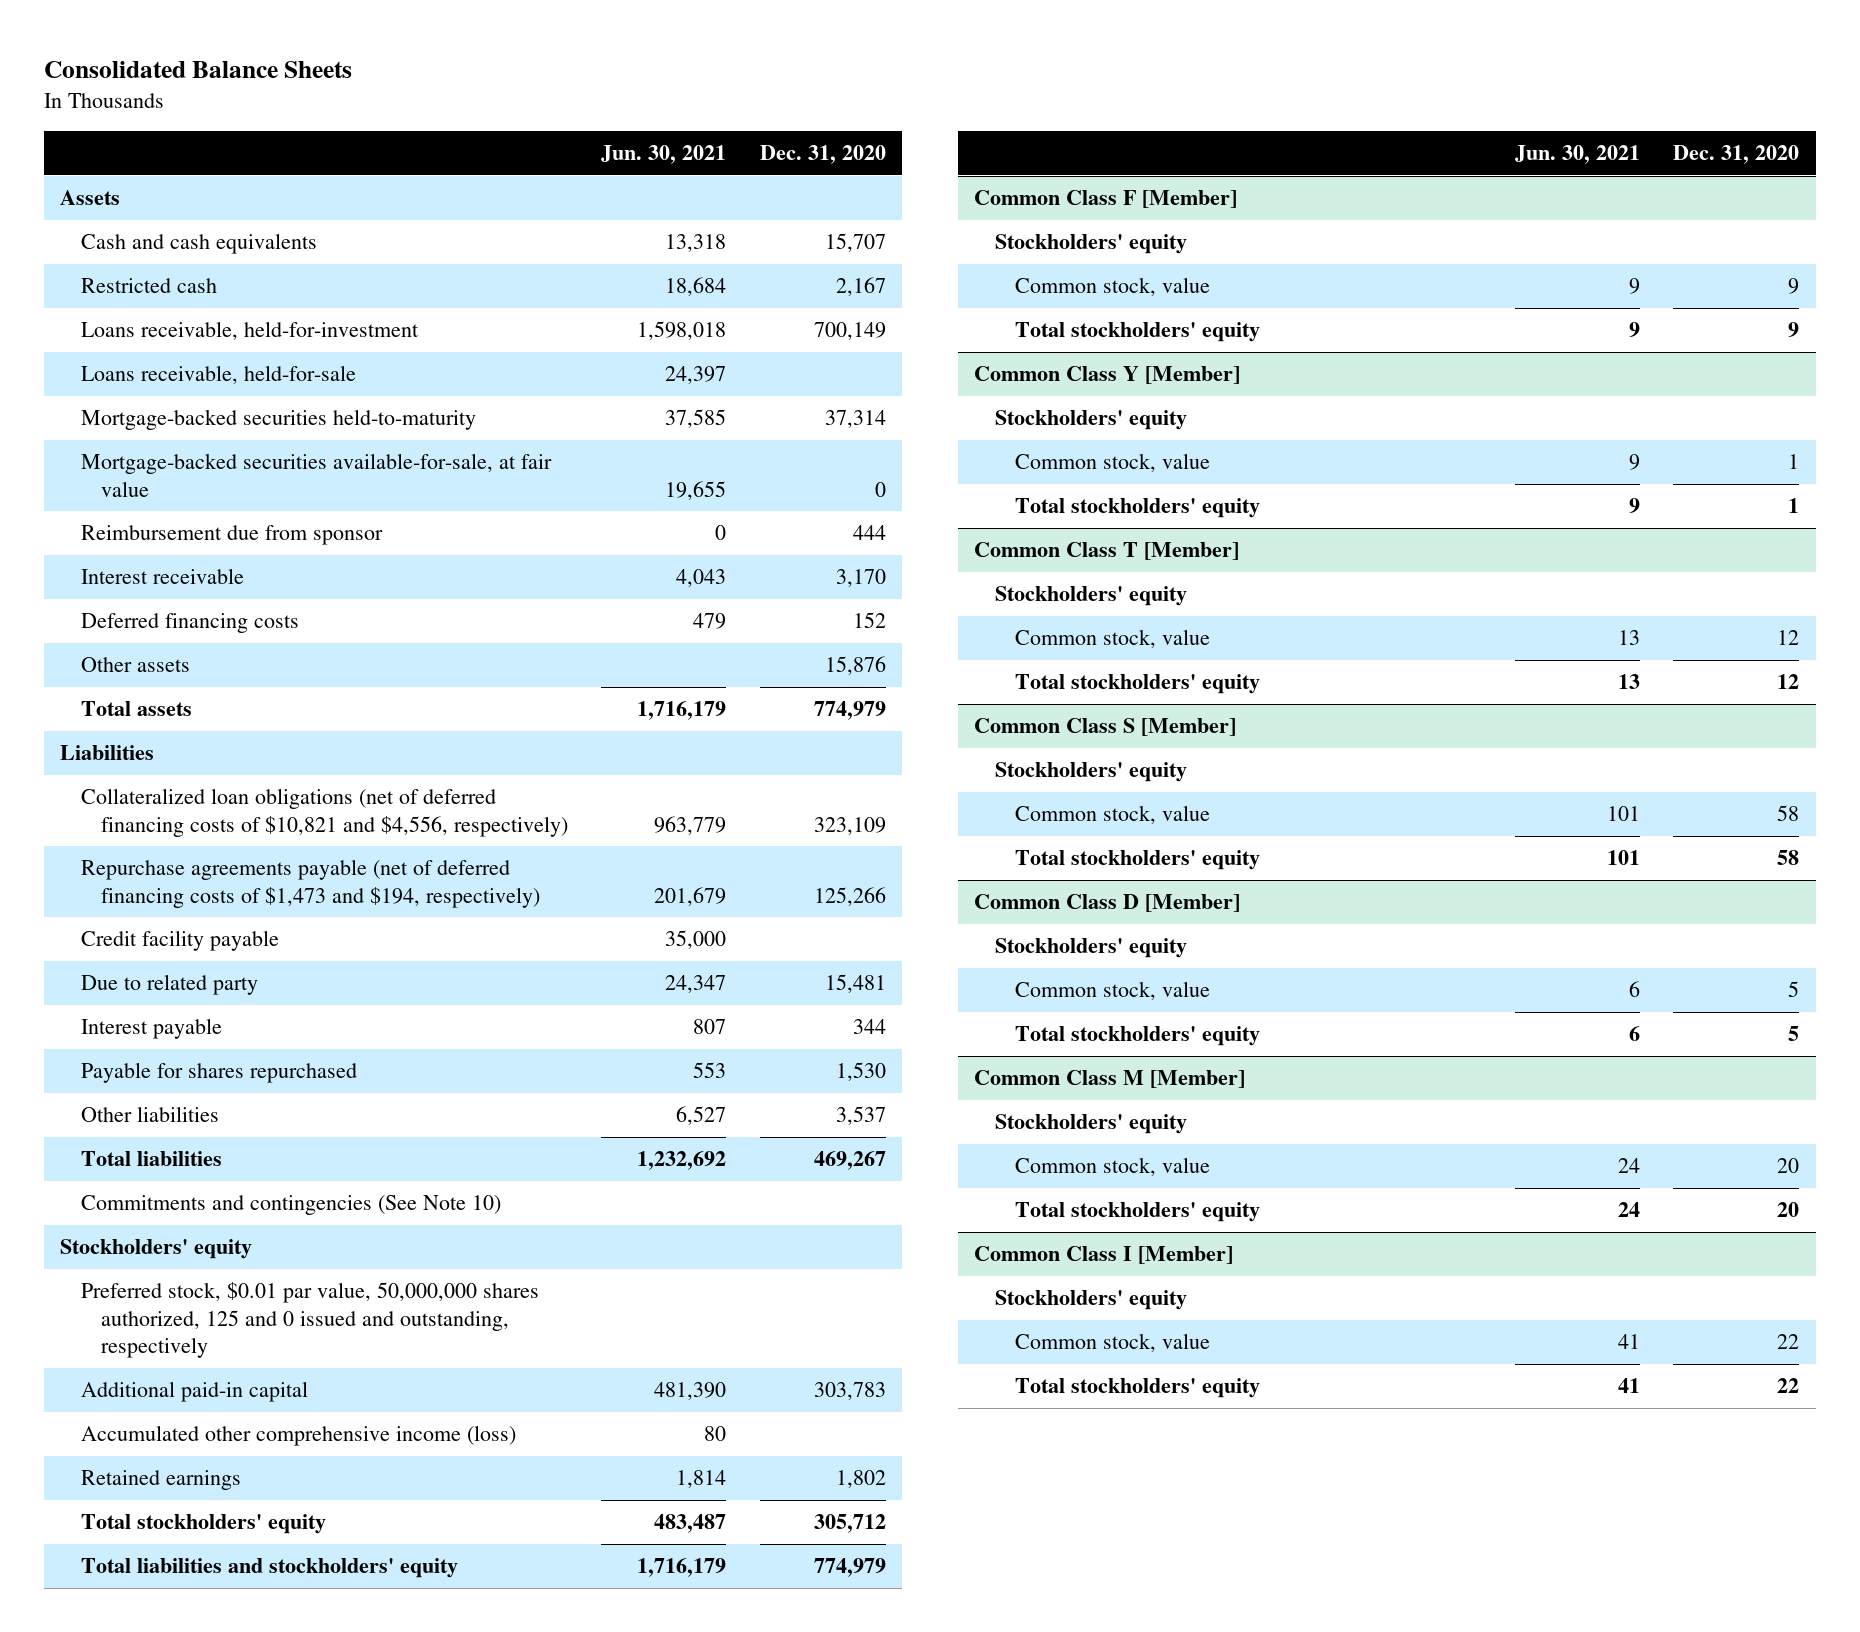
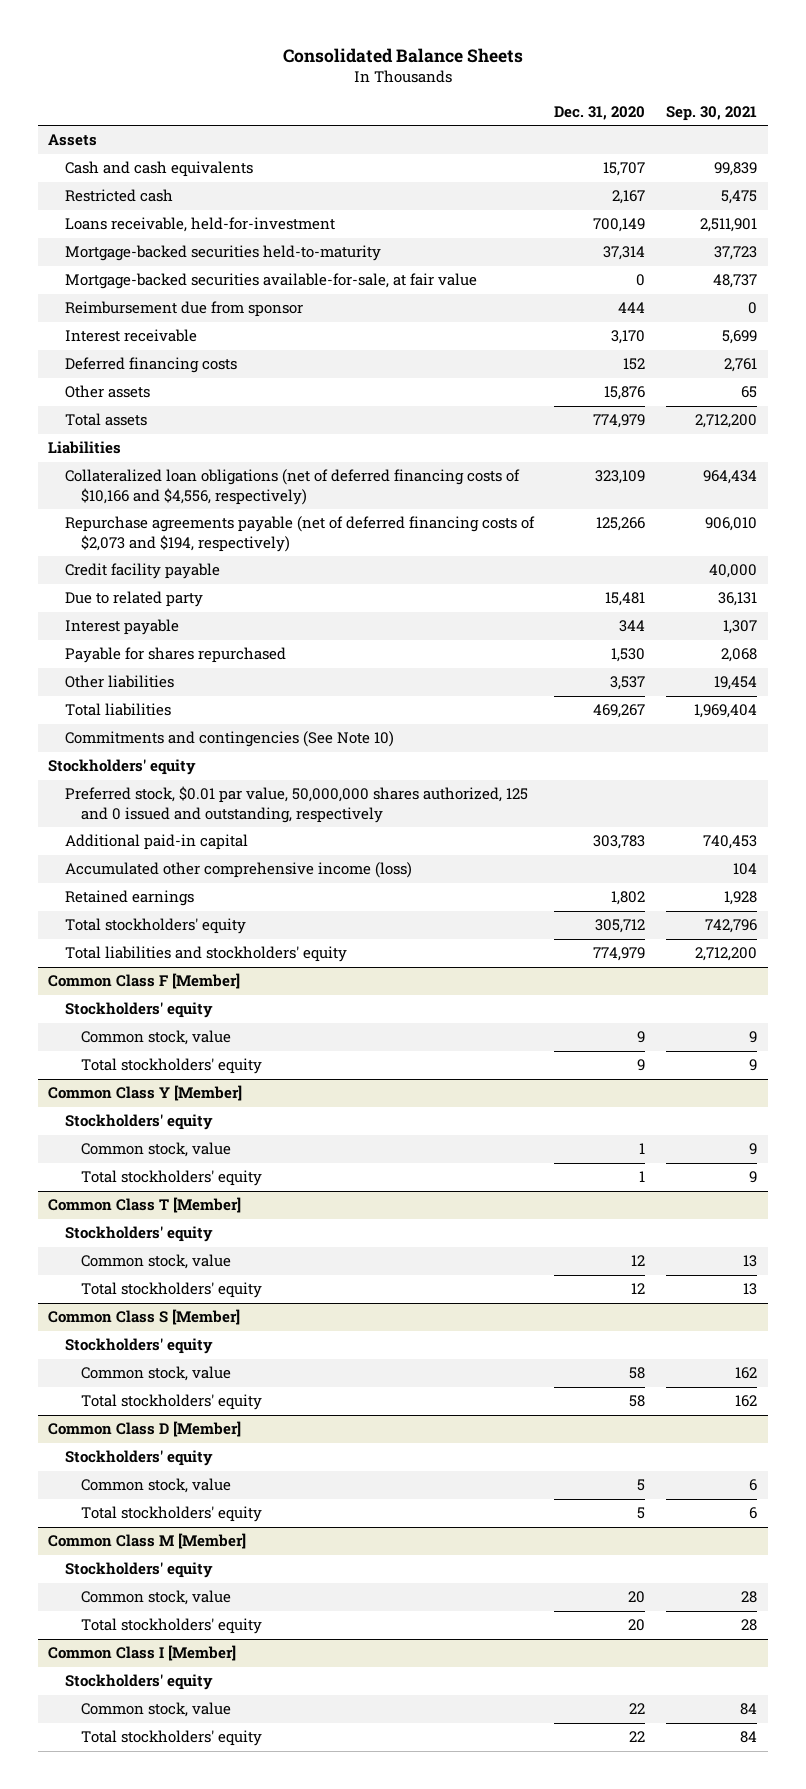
- | Jun. 30, 2021 | Dec. 31, 2020
+ | Dec. 31, 2020 | Sep. 30, 2021
- Loans receivable, held-for-sale | 24,397 |
- Collateralized loan obligations (net of deferred financing costs of $10,821 and $4,556, respectively) | 963,779 | 323,109
- Repurchase agreements payable (net of deferred financing costs of $1,473 and $194, respectively) | 201,679 | 125,266
+ Collateralized loan obligations (net of deferred financing costs of $10,166 and $4,556, respectively) | 323,109 | 964,434
+ Repurchase agreements payable (net of deferred financing costs of $2,073 and $194, respectively) | 125,266 | 906,010

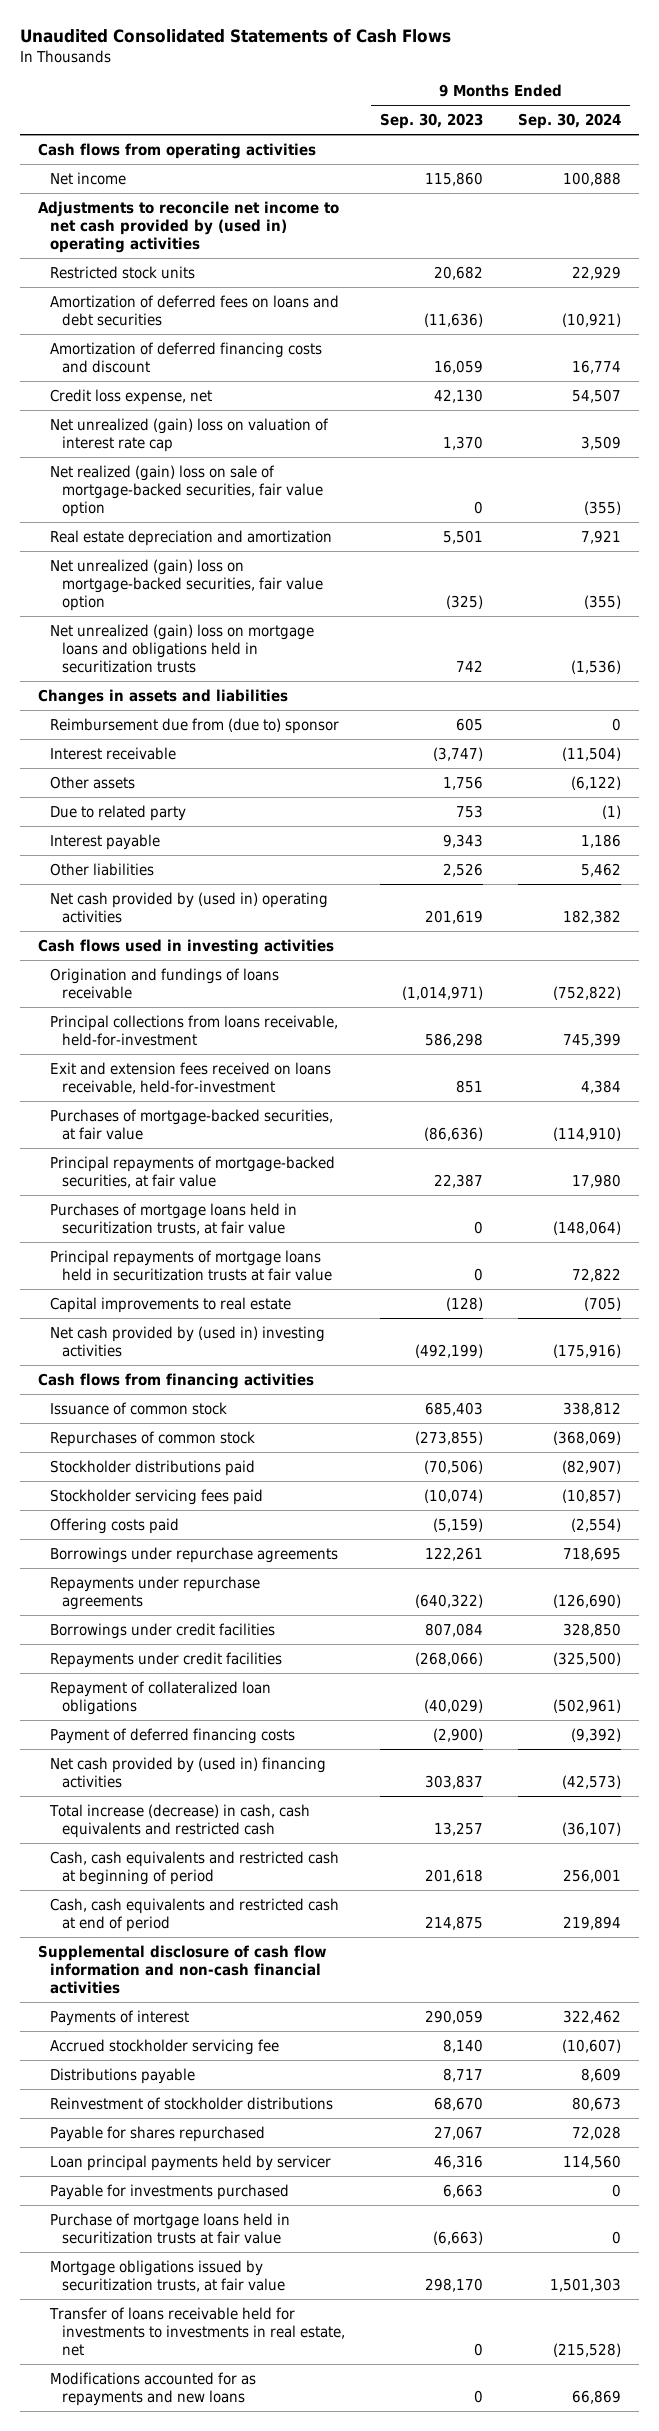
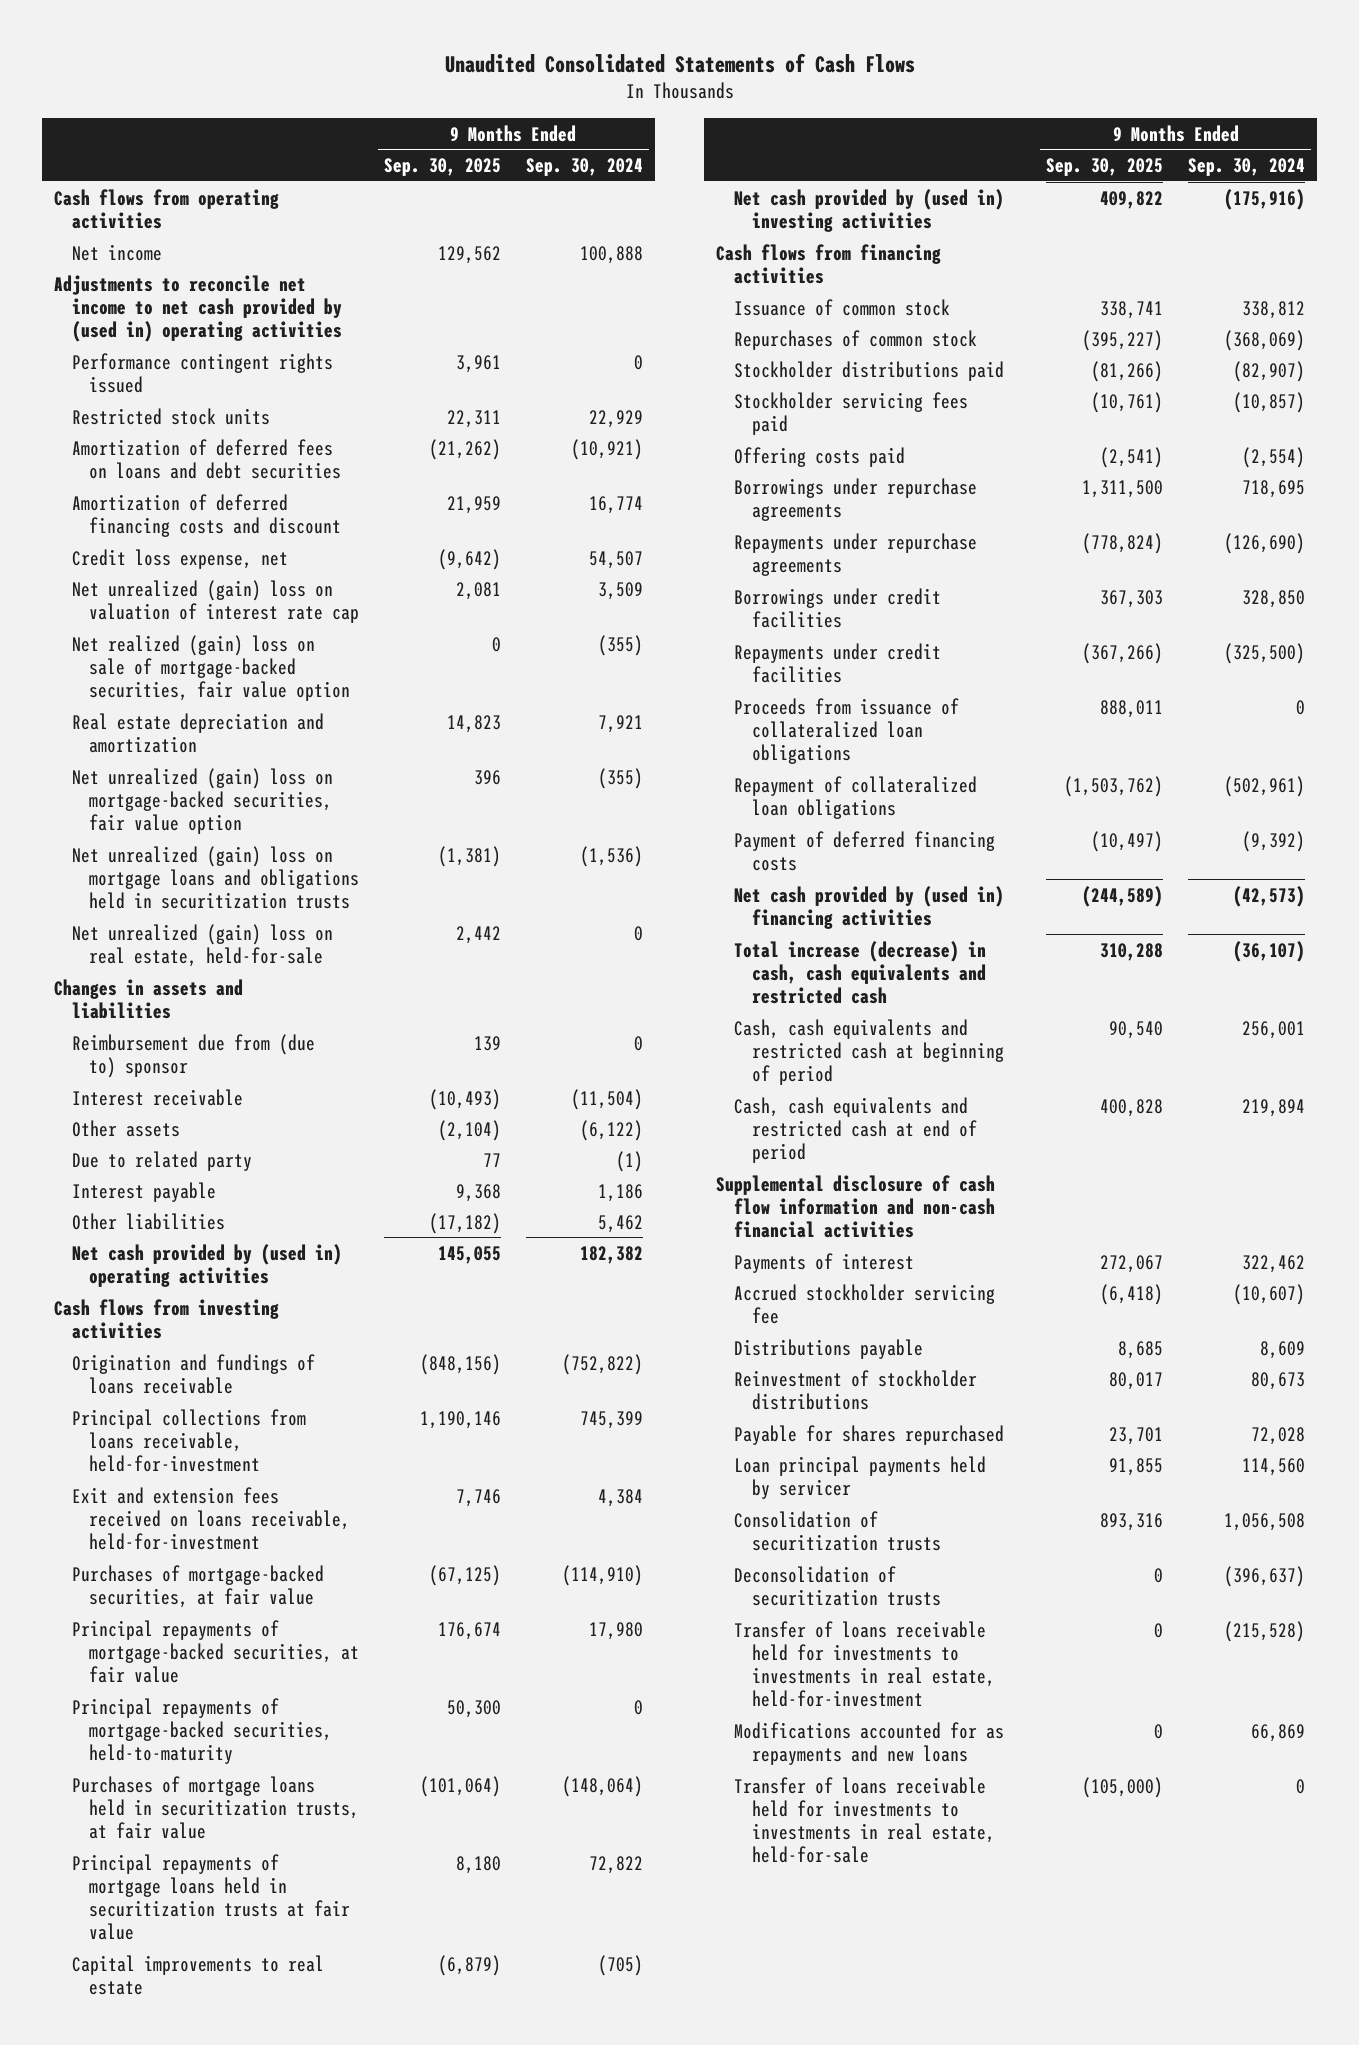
- | 9 Months Ended Sep. 30, 2023 | 9 Months Ended Sep. 30, 2024
+ | 9 Months Ended Sep. 30, 2025 | 9 Months Ended Sep. 30, 2024
+ Performance contingent rights issued | 3,961 | 0
+ Net unrealized (gain) loss on real estate, held-for-sale | 2,442 | 0
- Cash flows used in investing activities
+ Cash flows from investing activities
+ Principal repayments of mortgage-backed securities, held-to-maturity | 50,300 | 0
+ Proceeds from issuance of collateralized loan obligations | 888,011 | 0
- Payable for investments purchased | 6,663 | 0
- Purchase of mortgage loans held in securitization trusts at fair value | (6,663) | 0
- Mortgage obligations issued by securitization trusts, at fair value | 298,170 | 1,501,303
- Transfer of loans receivable held for investments to investments in real estate, net | 0 | (215,528)
+ Consolidation of securitization trusts | 893,316 | 1,056,508
+ Deconsolidation of securitization trusts | 0 | (396,637)
+ Transfer of loans receivable held for investments to investments in real estate, held-for-investment | 0 | (215,528)
+ Transfer of loans receivable held for investments to investments in real estate, held-for-sale | (105,000) | 0

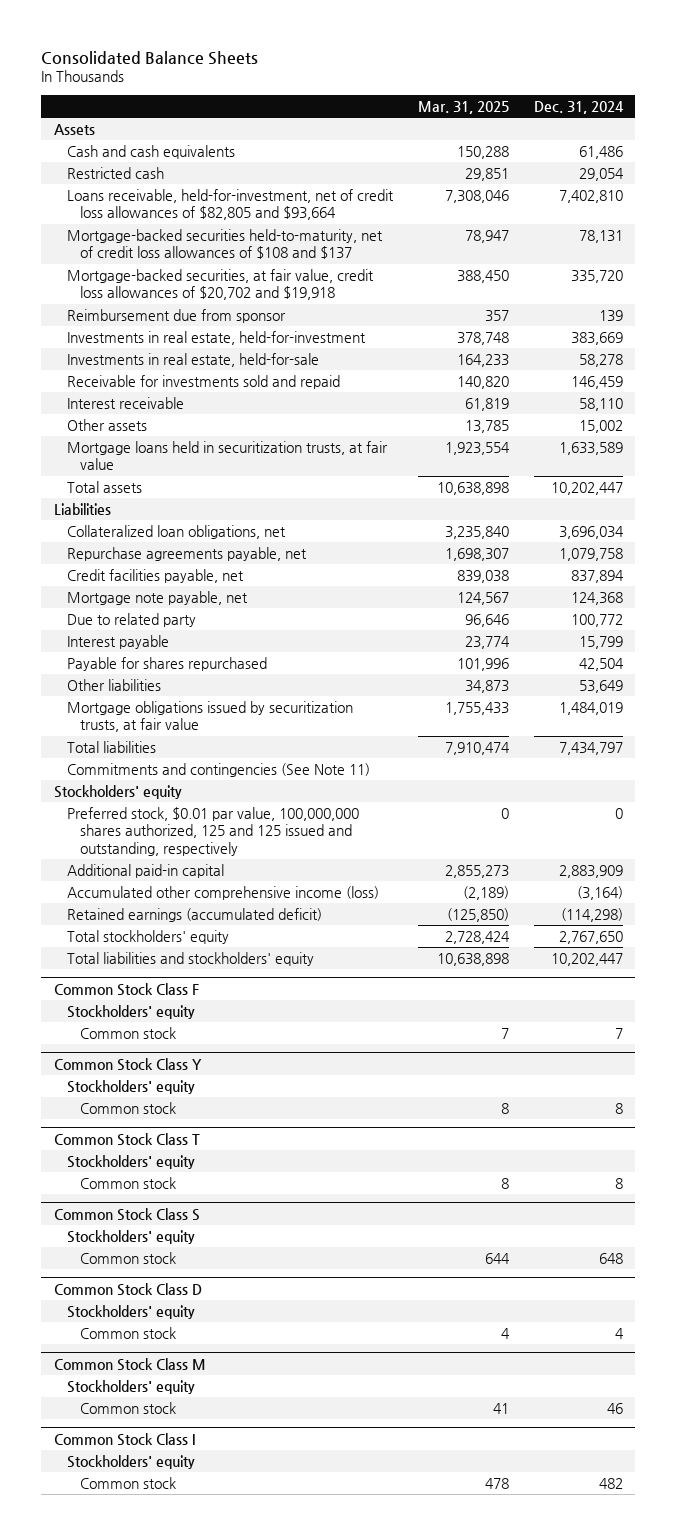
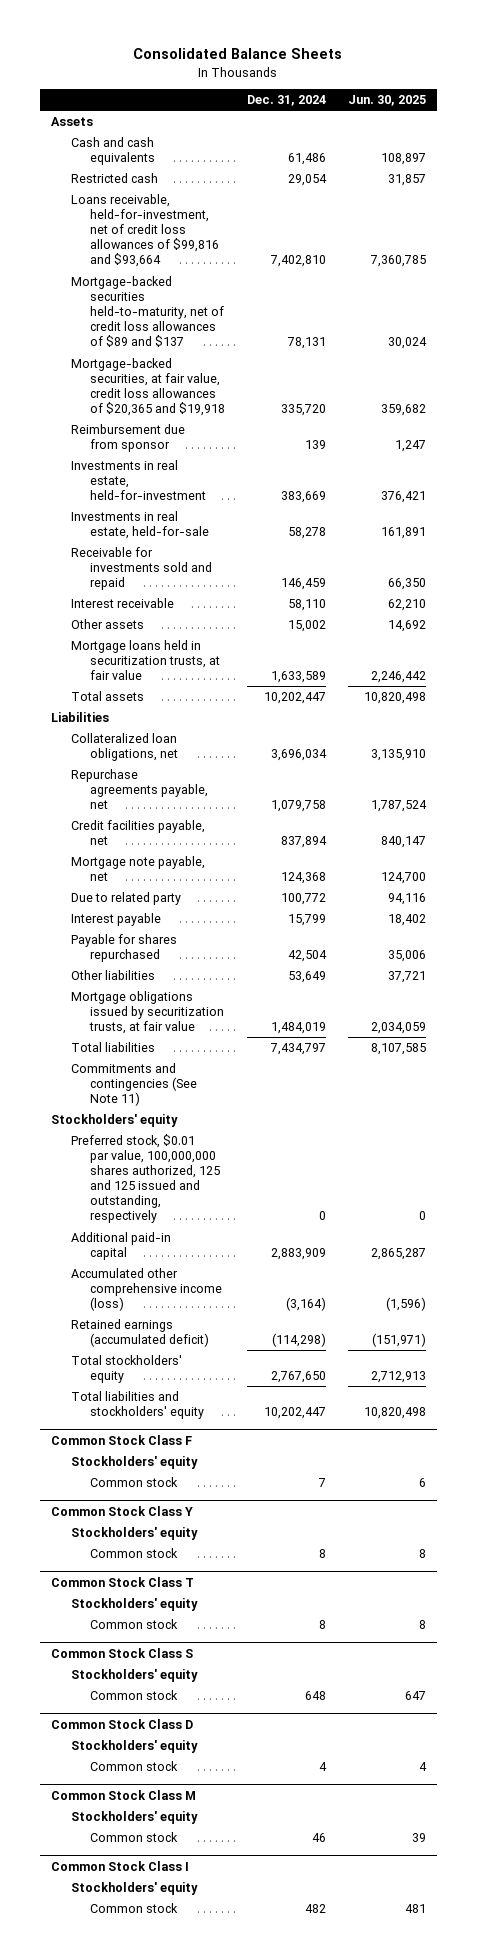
- | Mar. 31, 2025 | Dec. 31, 2024
+ | Dec. 31, 2024 | Jun. 30, 2025
- Loans receivable, held-for-investment, net of credit loss allowances of $82,805 and $93,664 | 7,308,046 | 7,402,810
- Mortgage-backed securities held-to-maturity, net of credit loss allowances of $108 and $137 | 78,947 | 78,131
- Mortgage-backed securities, at fair value, credit loss allowances of $20,702 and $19,918 | 388,450 | 335,720
+ Loans receivable, held-for-investment, net of credit loss allowances of $99,816 and $93,664 | 7,402,810 | 7,360,785
+ Mortgage-backed securities held-to-maturity, net of credit loss allowances of $89 and $137 | 78,131 | 30,024
+ Mortgage-backed securities, at fair value, credit loss allowances of $20,365 and $19,918 | 335,720 | 359,682

